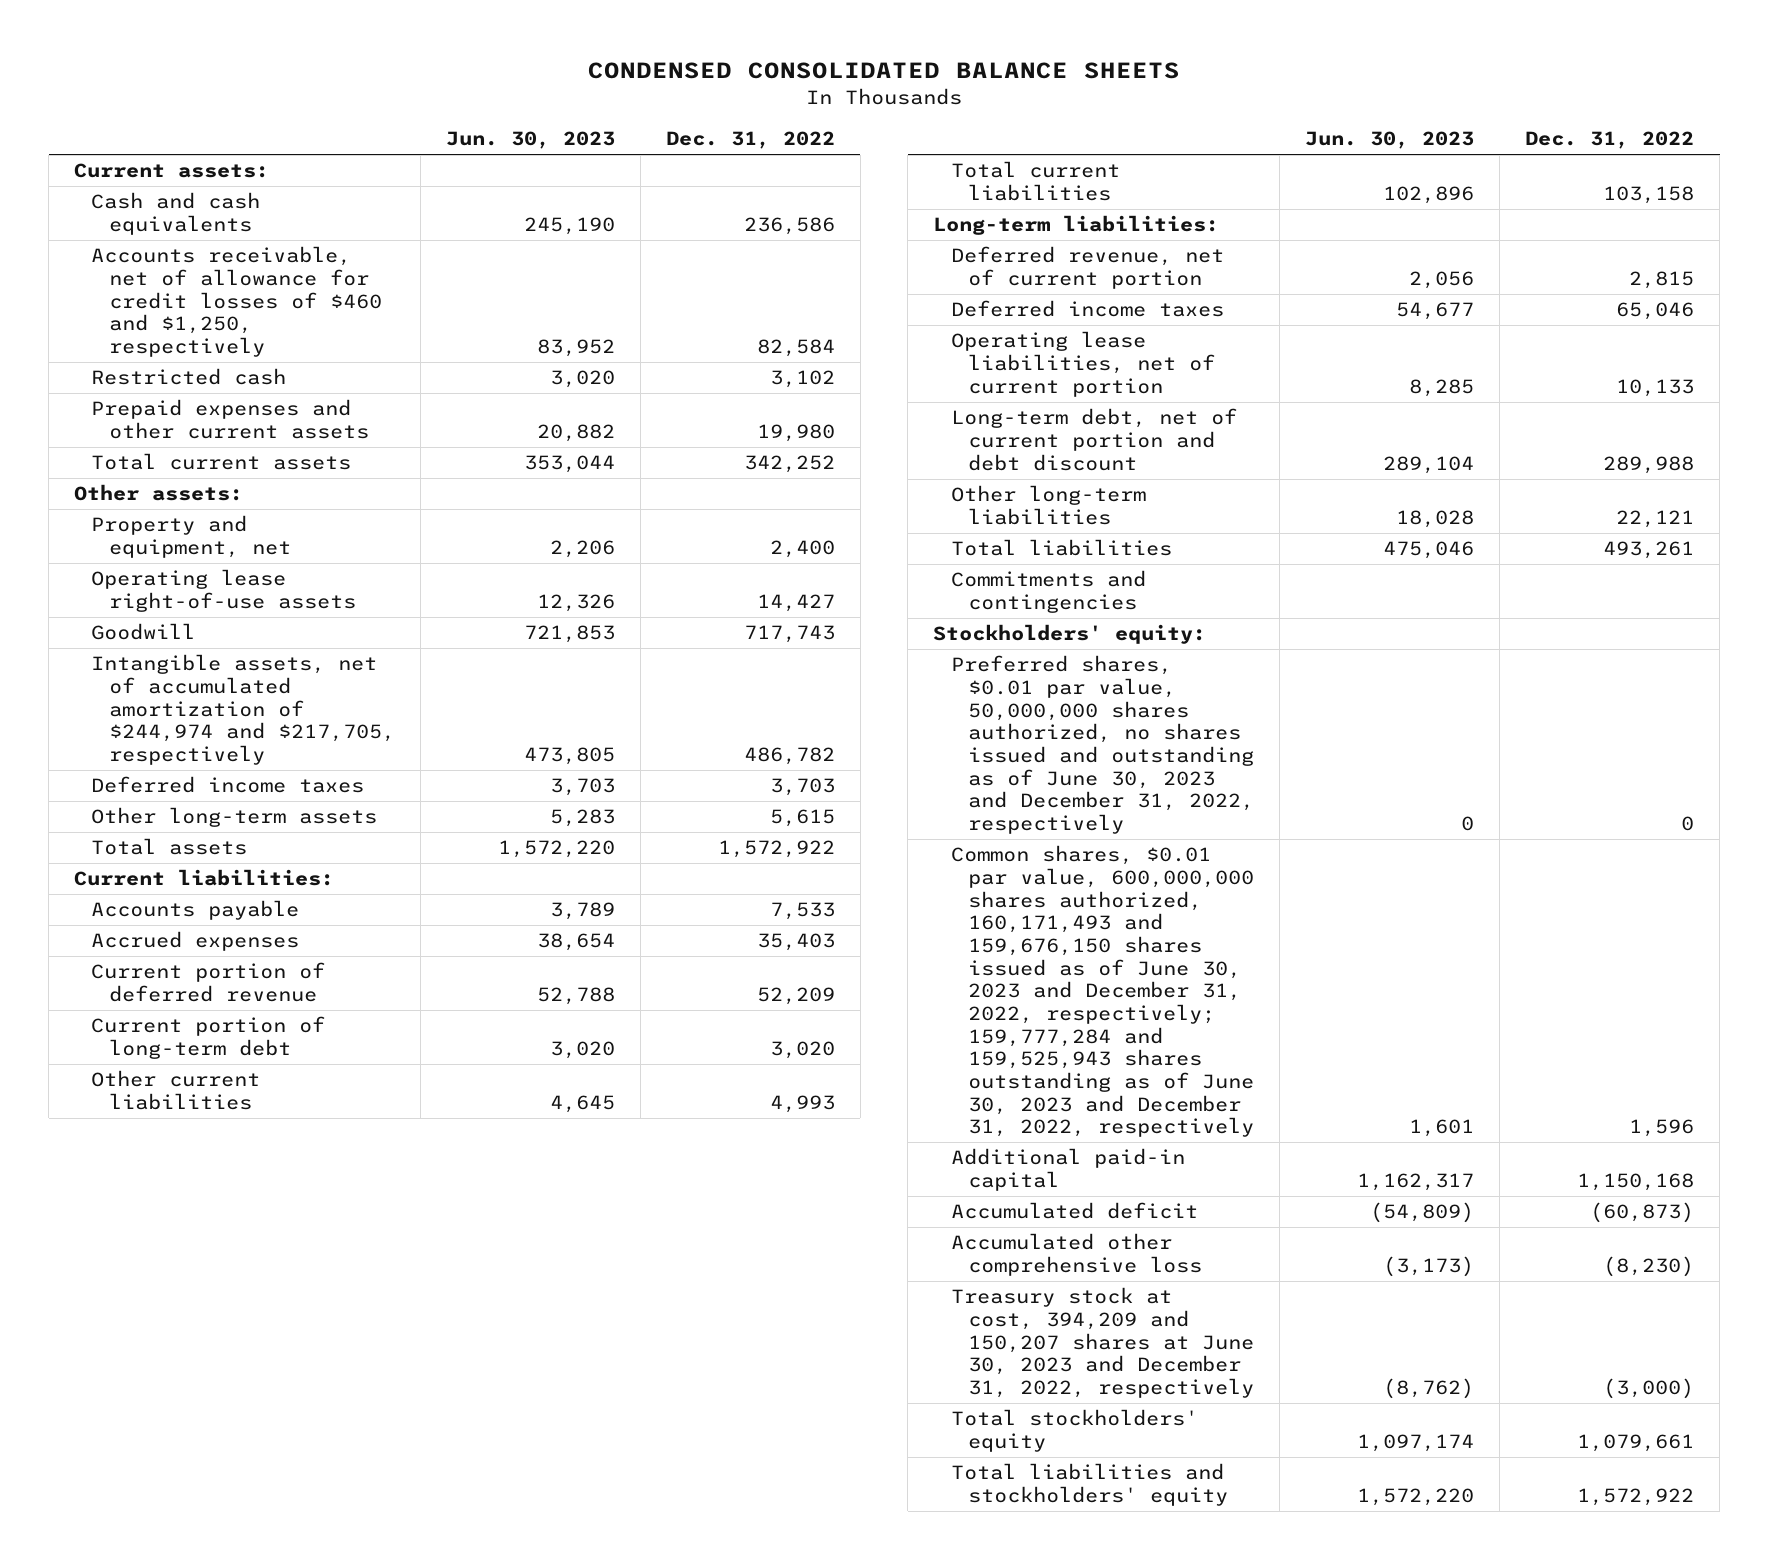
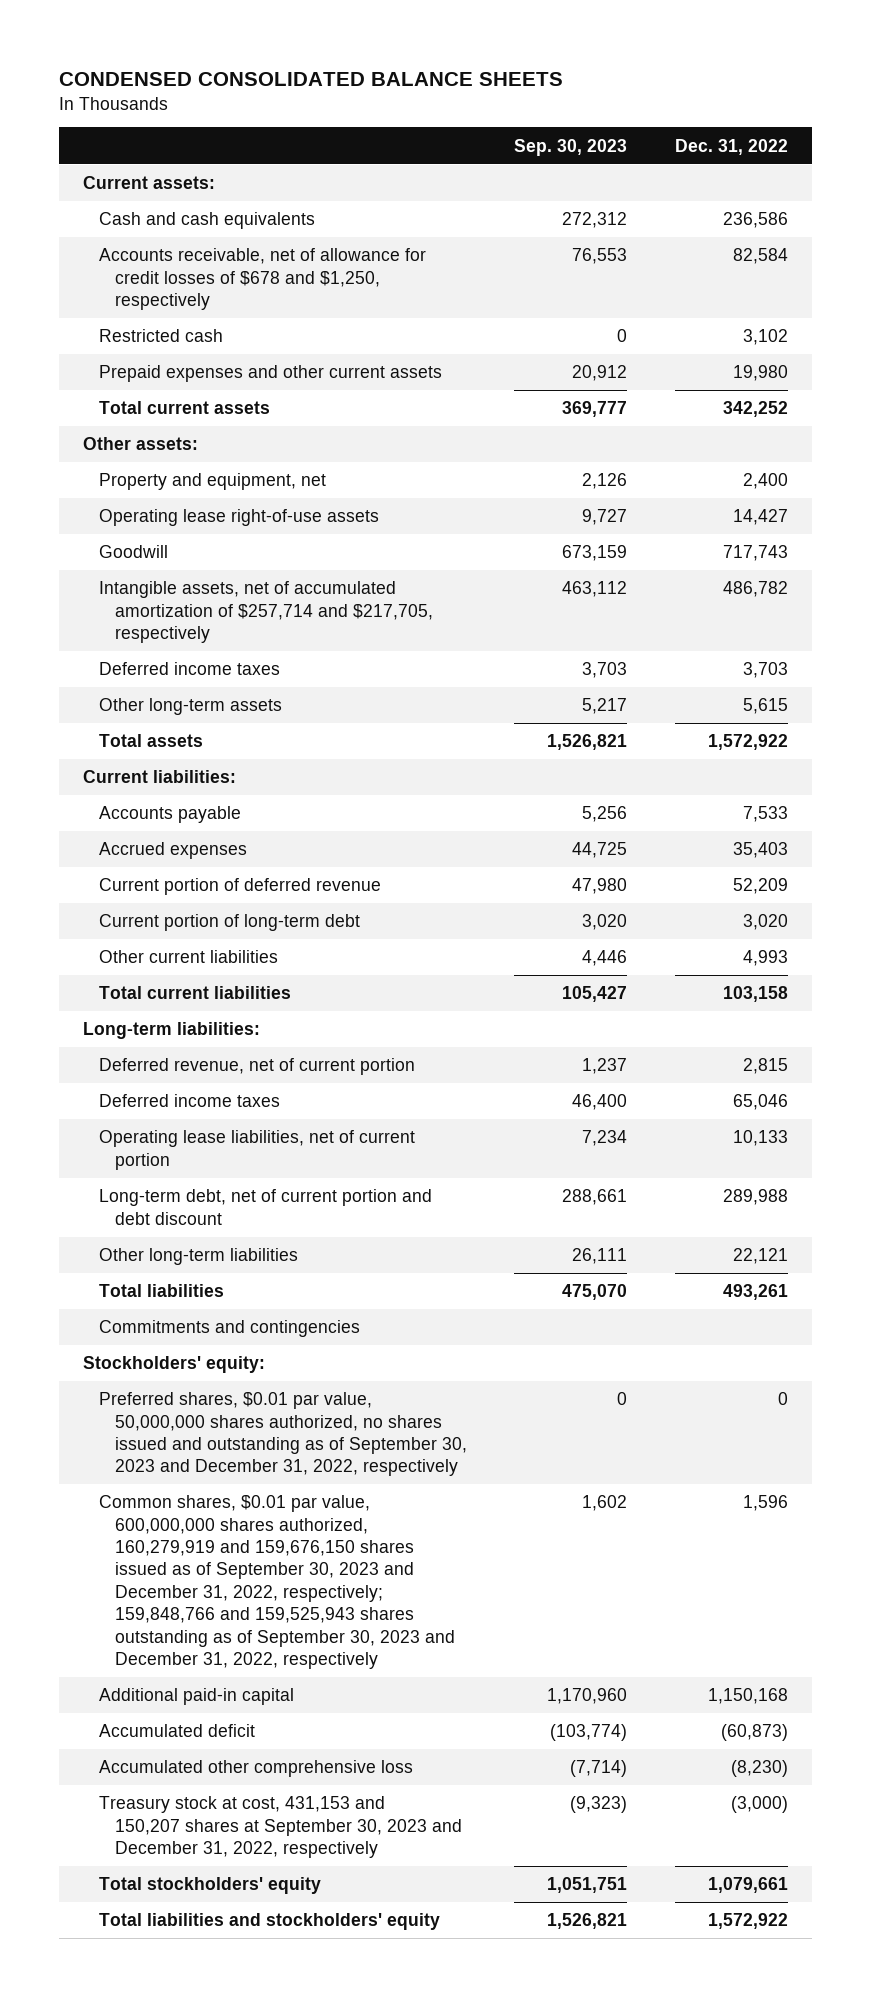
- | Jun. 30, 2023 | Dec. 31, 2022
+ | Sep. 30, 2023 | Dec. 31, 2022
- Accounts receivable, net of allowance for credit losses of $460 and $1,250, respectively | 83,952 | 82,584
+ Accounts receivable, net of allowance for credit losses of $678 and $1,250, respectively | 76,553 | 82,584
- Intangible assets, net of accumulated amortization of $244,974 and $217,705, respectively | 473,805 | 486,782
+ Intangible assets, net of accumulated amortization of $257,714 and $217,705, respectively | 463,112 | 486,782
- Preferred shares, $0.01 par value, 50,000,000 shares authorized, no shares issued and outstanding as of June 30, 2023 and December 31, 2022, respectively | 0 | 0
- Common shares, $0.01 par value, 600,000,000 shares authorized, 160,171,493 and 159,676,150 shares issued as of June 30, 2023 and December 31, 2022, respectively; 159,777,284 and 159,525,943 shares outstanding as of June 30, 2023 and December 31, 2022, respectively | 1,601 | 1,596
+ Preferred shares, $0.01 par value, 50,000,000 shares authorized, no shares issued and outstanding as of September 30, 2023 and December 31, 2022, respectively | 0 | 0
+ Common shares, $0.01 par value, 600,000,000 shares authorized, 160,279,919 and 159,676,150 shares issued as of September 30, 2023 and December 31, 2022, respectively; 159,848,766 and 159,525,943 shares outstanding as of September 30, 2023 and December 31, 2022, respectively | 1,602 | 1,596
- Treasury stock at cost, 394,209 and 150,207 shares at June 30, 2023 and December 31, 2022, respectively | (8,762) | (3,000)
+ Treasury stock at cost, 431,153 and 150,207 shares at September 30, 2023 and December 31, 2022, respectively | (9,323) | (3,000)

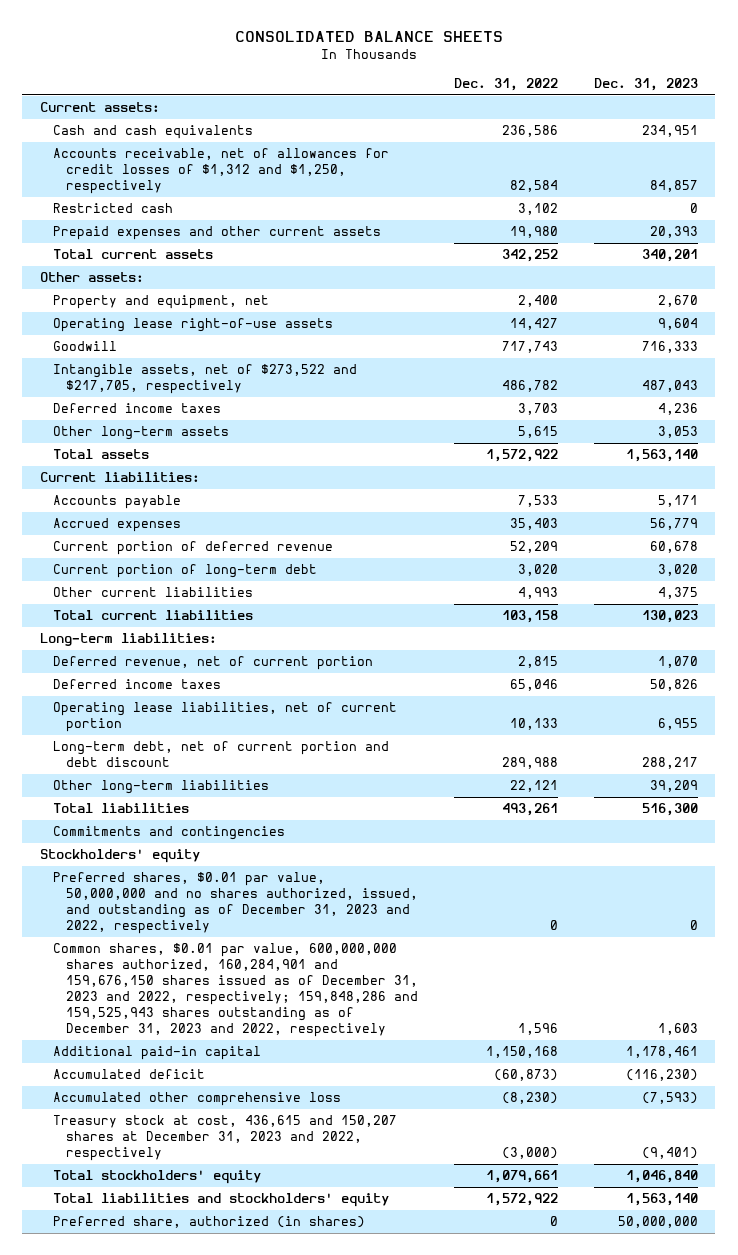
- CONDENSED CONSOLIDATED BALANCE SHEETS
+ CONSOLIDATED BALANCE SHEETS
- | Sep. 30, 2023 | Dec. 31, 2022
+ | Dec. 31, 2022 | Dec. 31, 2023
- Accounts receivable, net of allowance for credit losses of $678 and $1,250, respectively | 76,553 | 82,584
+ Accounts receivable, net of allowances for credit losses of $1,312 and $1,250, respectively | 82,584 | 84,857
- Intangible assets, net of accumulated amortization of $257,714 and $217,705, respectively | 463,112 | 486,782
+ Intangible assets, net of $273,522 and $217,705, respectively | 486,782 | 487,043
- Stockholders' equity:
- Preferred shares, $0.01 par value, 50,000,000 shares authorized, no shares issued and outstanding as of September 30, 2023 and December 31, 2022, respectively | 0 | 0
- Common shares, $0.01 par value, 600,000,000 shares authorized, 160,279,919 and 159,676,150 shares issued as of September 30, 2023 and December 31, 2022, respectively; 159,848,766 and 159,525,943 shares outstanding as of September 30, 2023 and December 31, 2022, respectively | 1,602 | 1,596
+ Stockholders' equity
+ Preferred shares, $0.01 par value, 50,000,000 and no shares authorized, issued, and outstanding as of December 31, 2023 and 2022, respectively | 0 | 0
+ Common shares, $0.01 par value, 600,000,000 shares authorized, 160,284,901 and 159,676,150 shares issued as of December 31, 2023 and 2022, respectively; 159,848,286 and 159,525,943 shares outstanding as of December 31, 2023 and 2022, respectively | 1,596 | 1,603
- Treasury stock at cost, 431,153 and 150,207 shares at September 30, 2023 and December 31, 2022, respectively | (9,323) | (3,000)
+ Treasury stock at cost, 436,615 and 150,207 shares at December 31, 2023 and 2022, respectively | (3,000) | (9,401)
+ Preferred share, authorized (in shares) | 0 | 50,000,000

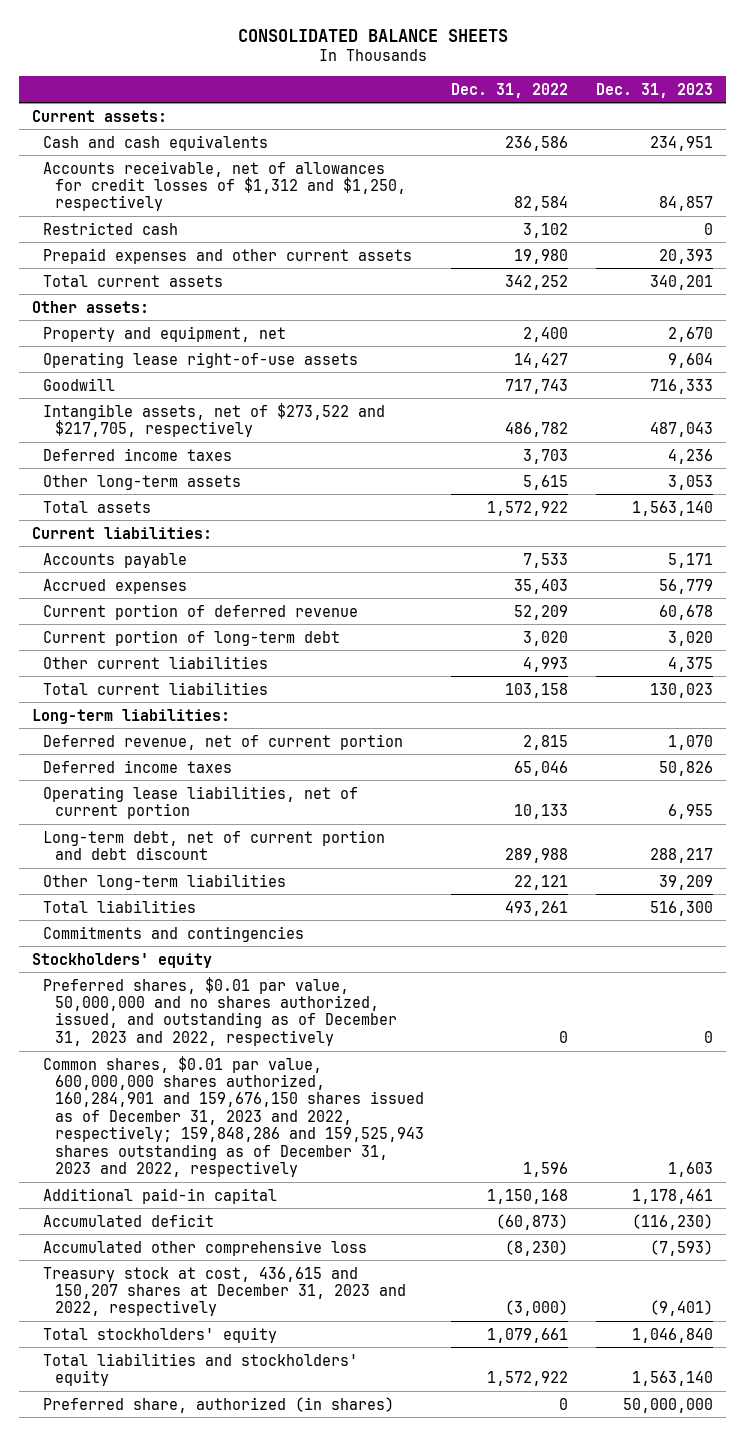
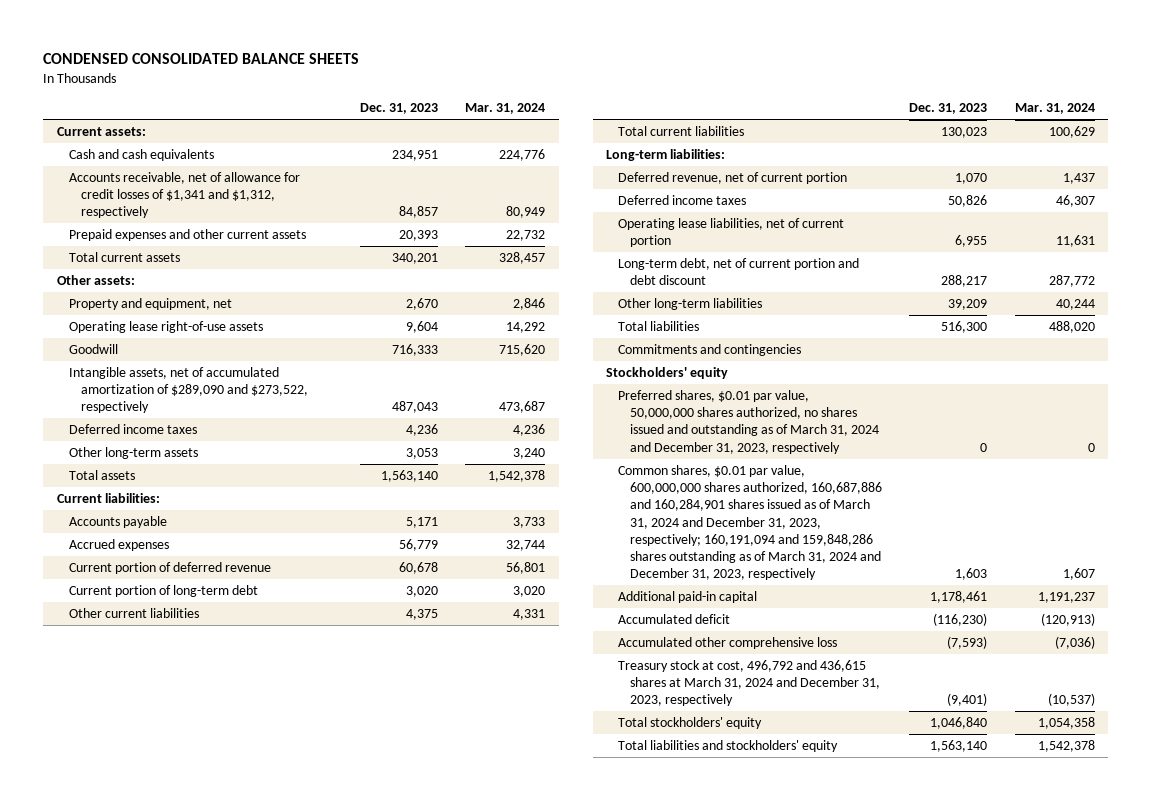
- CONSOLIDATED BALANCE SHEETS
+ CONDENSED CONSOLIDATED BALANCE SHEETS
- | Dec. 31, 2022 | Dec. 31, 2023
+ | Dec. 31, 2023 | Mar. 31, 2024
- Accounts receivable, net of allowances for credit losses of $1,312 and $1,250, respectively | 82,584 | 84,857
- Restricted cash | 3,102 | 0
+ Accounts receivable, net of allowance for credit losses of $1,341 and $1,312, respectively | 84,857 | 80,949
- Intangible assets, net of $273,522 and $217,705, respectively | 486,782 | 487,043
+ Intangible assets, net of accumulated amortization of $289,090 and $273,522, respectively | 487,043 | 473,687
- Preferred shares, $0.01 par value, 50,000,000 and no shares authorized, issued, and outstanding as of December 31, 2023 and 2022, respectively | 0 | 0
- Common shares, $0.01 par value, 600,000,000 shares authorized, 160,284,901 and 159,676,150 shares issued as of December 31, 2023 and 2022, respectively; 159,848,286 and 159,525,943 shares outstanding as of December 31, 2023 and 2022, respectively | 1,596 | 1,603
+ Preferred shares, $0.01 par value, 50,000,000 shares authorized, no shares issued and outstanding as of March 31, 2024 and December 31, 2023, respectively | 0 | 0
+ Common shares, $0.01 par value, 600,000,000 shares authorized, 160,687,886 and 160,284,901 shares issued as of March 31, 2024 and December 31, 2023, respectively; 160,191,094 and 159,848,286 shares outstanding as of March 31, 2024 and December 31, 2023, respectively | 1,603 | 1,607
- Treasury stock at cost, 436,615 and 150,207 shares at December 31, 2023 and 2022, respectively | (3,000) | (9,401)
+ Treasury stock at cost, 496,792 and 436,615 shares at March 31, 2024 and December 31, 2023, respectively | (9,401) | (10,537)
- Preferred share, authorized (in shares) | 0 | 50,000,000

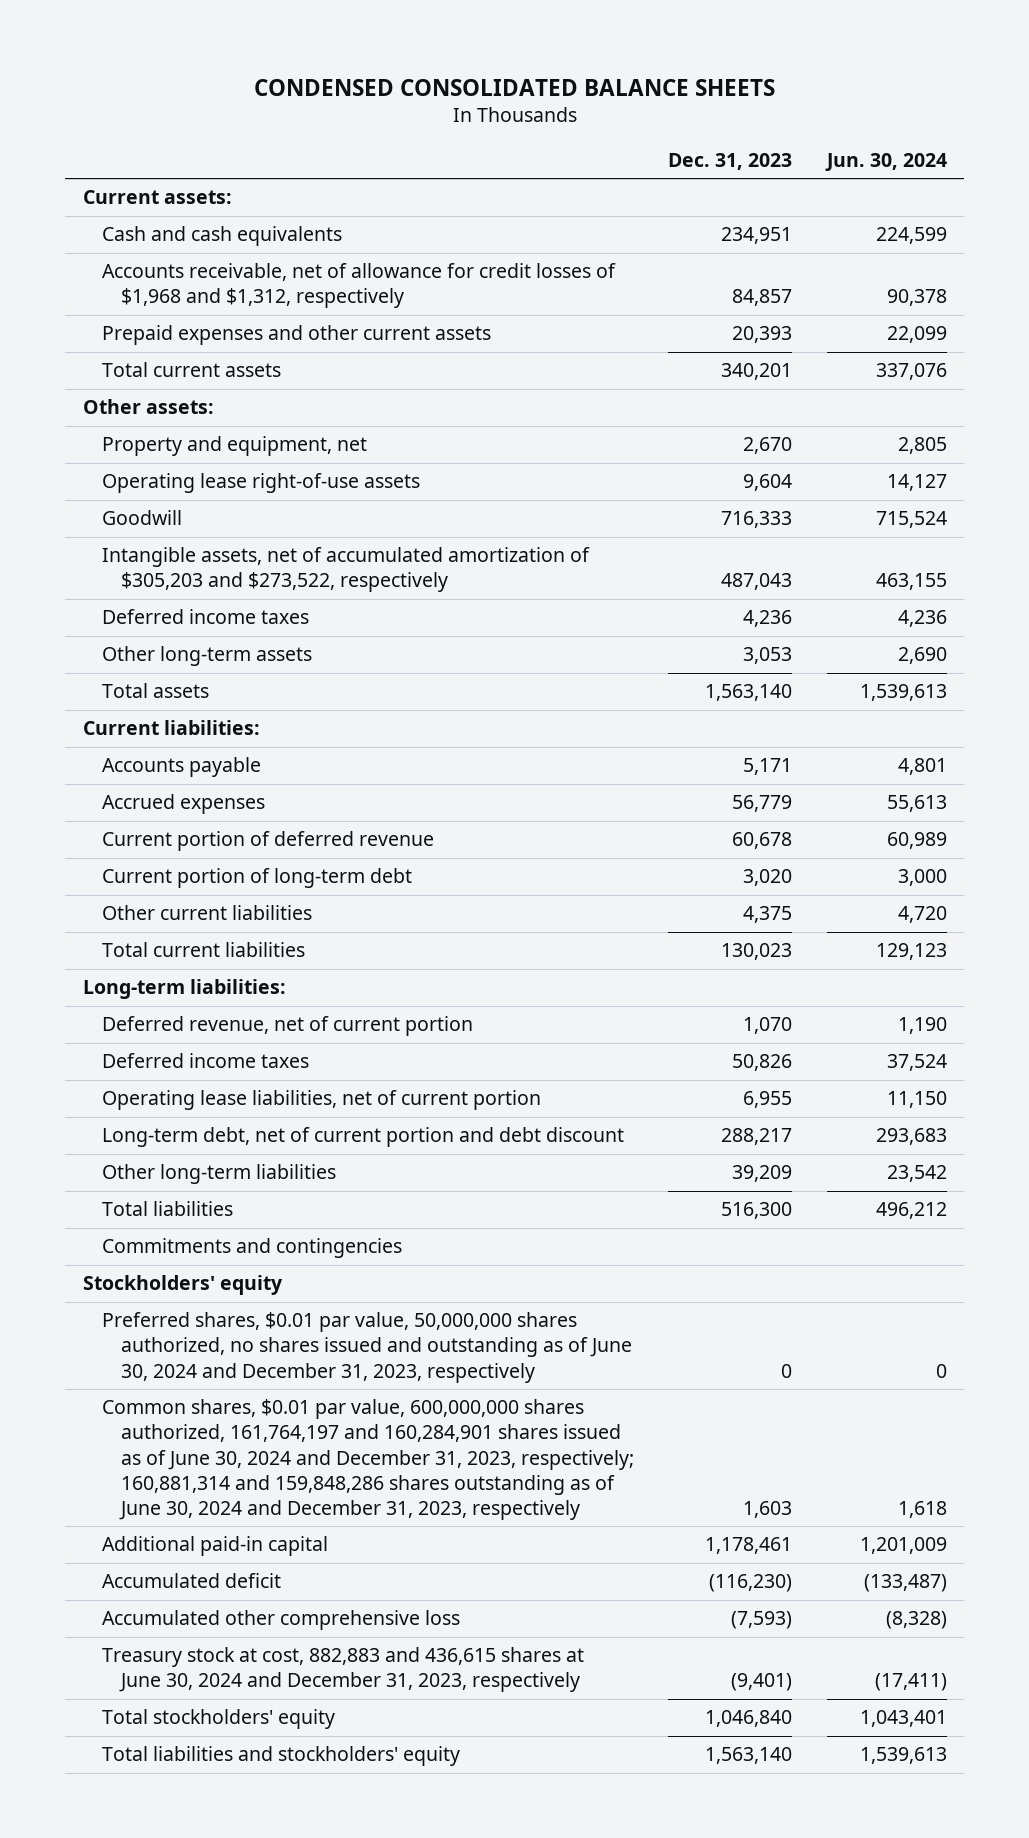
- | Dec. 31, 2023 | Mar. 31, 2024
+ | Dec. 31, 2023 | Jun. 30, 2024
- Accounts receivable, net of allowance for credit losses of $1,341 and $1,312, respectively | 84,857 | 80,949
+ Accounts receivable, net of allowance for credit losses of $1,968 and $1,312, respectively | 84,857 | 90,378
- Intangible assets, net of accumulated amortization of $289,090 and $273,522, respectively | 487,043 | 473,687
+ Intangible assets, net of accumulated amortization of $305,203 and $273,522, respectively | 487,043 | 463,155
- Preferred shares, $0.01 par value, 50,000,000 shares authorized, no shares issued and outstanding as of March 31, 2024 and December 31, 2023, respectively | 0 | 0
- Common shares, $0.01 par value, 600,000,000 shares authorized, 160,687,886 and 160,284,901 shares issued as of March 31, 2024 and December 31, 2023, respectively; 160,191,094 and 159,848,286 shares outstanding as of March 31, 2024 and December 31, 2023, respectively | 1,603 | 1,607
+ Preferred shares, $0.01 par value, 50,000,000 shares authorized, no shares issued and outstanding as of June 30, 2024 and December 31, 2023, respectively | 0 | 0
+ Common shares, $0.01 par value, 600,000,000 shares authorized, 161,764,197 and 160,284,901 shares issued as of June 30, 2024 and December 31, 2023, respectively; 160,881,314 and 159,848,286 shares outstanding as of June 30, 2024 and December 31, 2023, respectively | 1,603 | 1,618
- Treasury stock at cost, 496,792 and 436,615 shares at March 31, 2024 and December 31, 2023, respectively | (9,401) | (10,537)
+ Treasury stock at cost, 882,883 and 436,615 shares at June 30, 2024 and December 31, 2023, respectively | (9,401) | (17,411)

